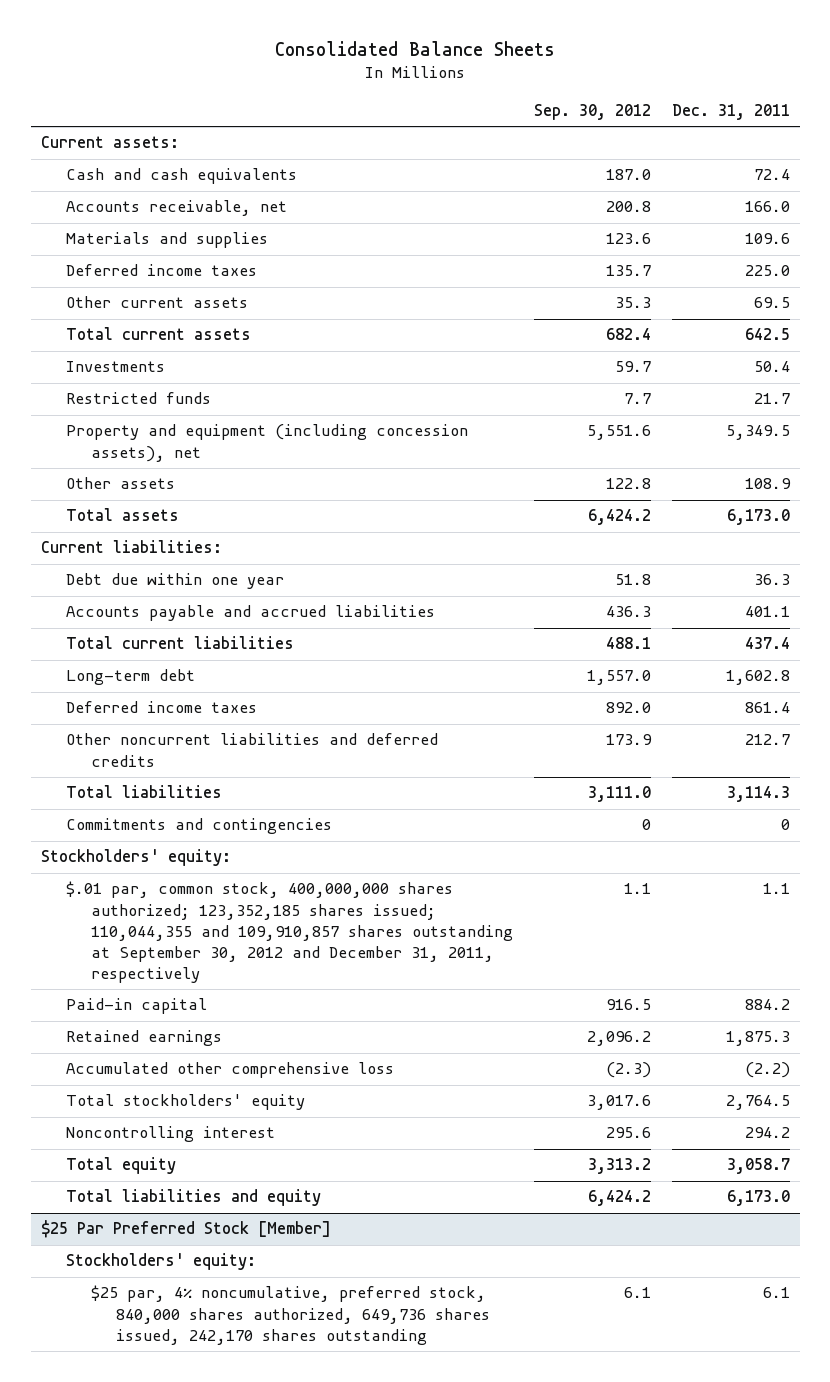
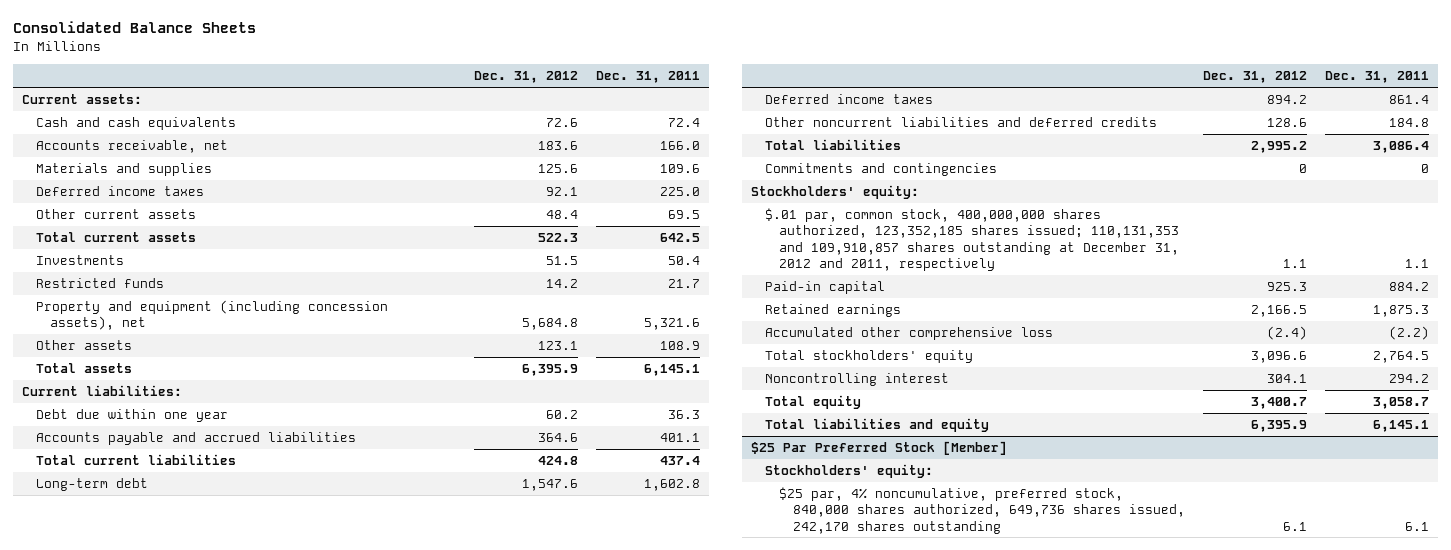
- | Sep. 30, 2012 | Dec. 31, 2011
+ | Dec. 31, 2012 | Dec. 31, 2011
- Property and equipment (including concession assets), net | 5,551.6 | 5,349.5
+ Property and equipment (including concession assets), net | 5,684.8 | 5,321.6
- Total assets | 6,424.2 | 6,173.0
+ Total assets | 6,395.9 | 6,145.1
- Other noncurrent liabilities and deferred credits | 173.9 | 212.7
- Total liabilities | 3,111.0 | 3,114.3
+ Other noncurrent liabilities and deferred credits | 128.6 | 184.8
+ Total liabilities | 2,995.2 | 3,086.4
- $.01 par, common stock, 400,000,000 shares authorized; 123,352,185 shares issued; 110,044,355 and 109,910,857 shares outstanding at September 30, 2012 and December 31, 2011, respectively | 1.1 | 1.1
+ $.01 par, common stock, 400,000,000 shares authorized, 123,352,185 shares issued; 110,131,353 and 109,910,857 shares outstanding at December 31, 2012 and 2011, respectively | 1.1 | 1.1
- Total liabilities and equity | 6,424.2 | 6,173.0
+ Total liabilities and equity | 6,395.9 | 6,145.1

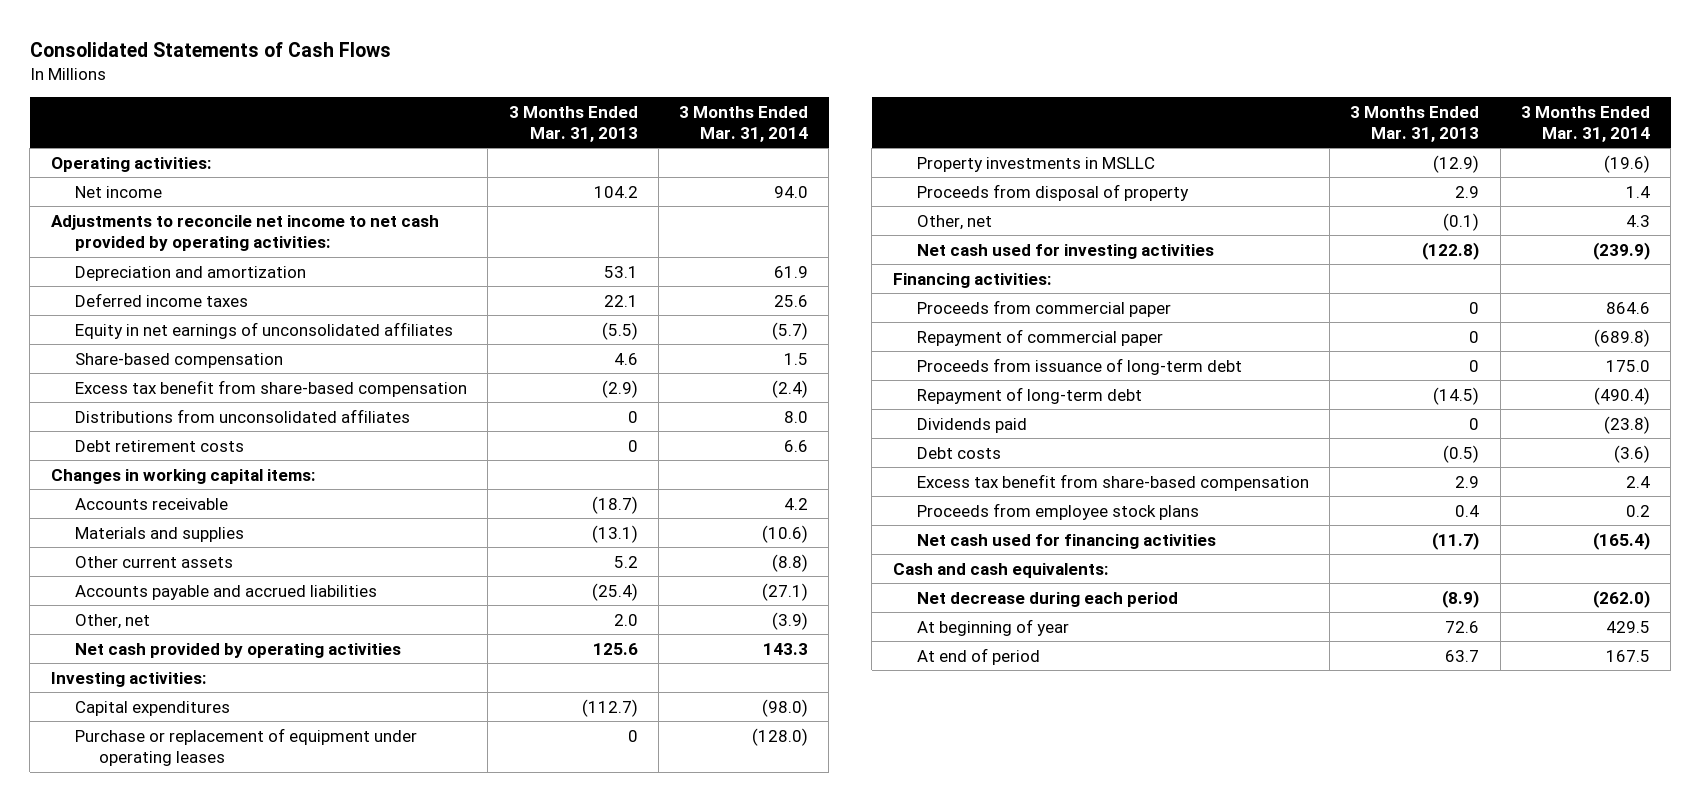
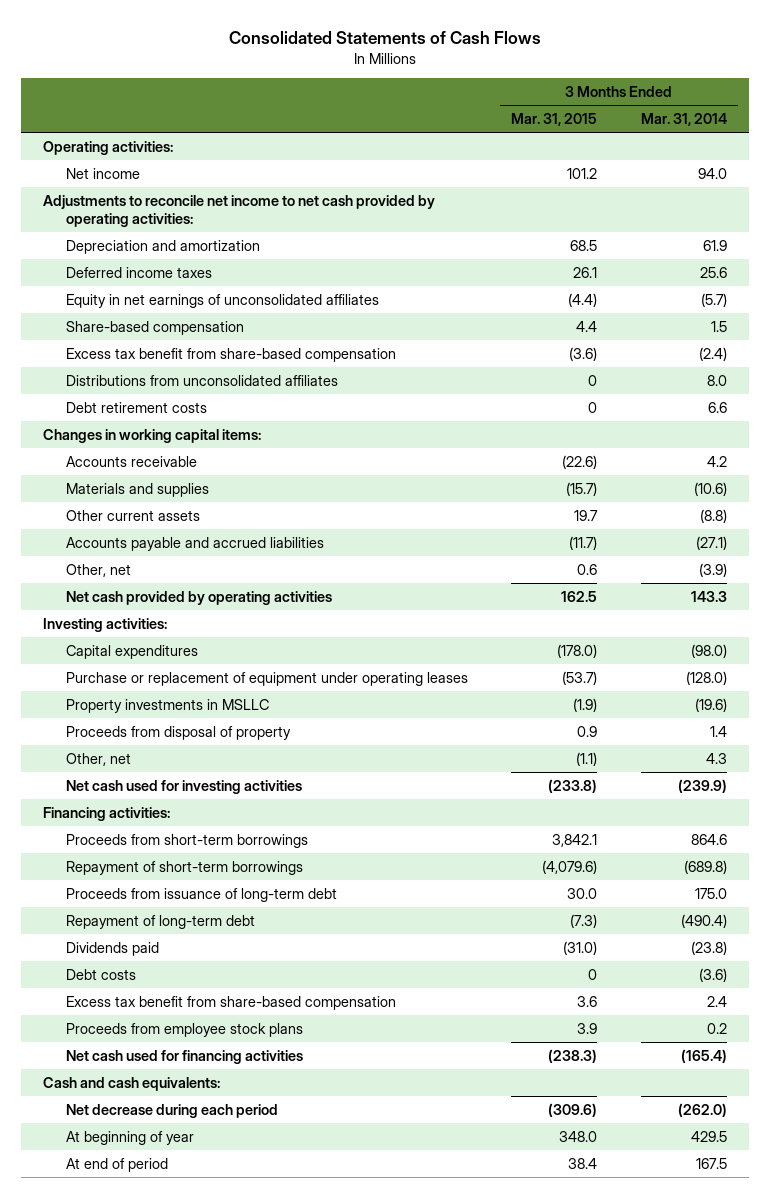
- | 3 Months Ended Mar. 31, 2013 | 3 Months Ended Mar. 31, 2014
+ | 3 Months Ended Mar. 31, 2015 | 3 Months Ended Mar. 31, 2014
- Proceeds from commercial paper | 0 | 864.6
- Repayment of commercial paper | 0 | (689.8)
+ Proceeds from short-term borrowings | 3,842.1 | 864.6
+ Repayment of short-term borrowings | (4,079.6) | (689.8)

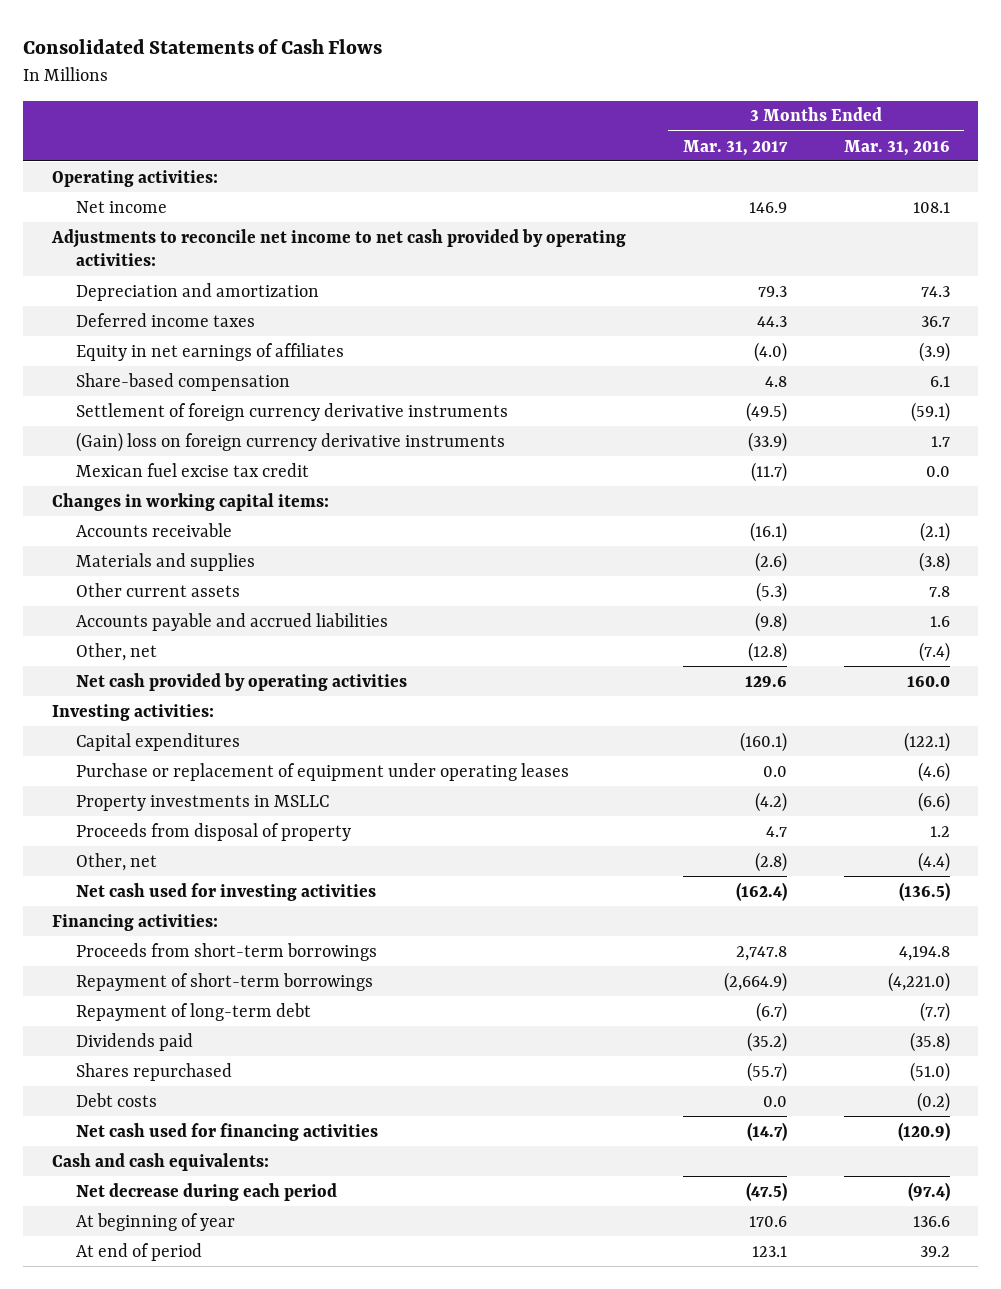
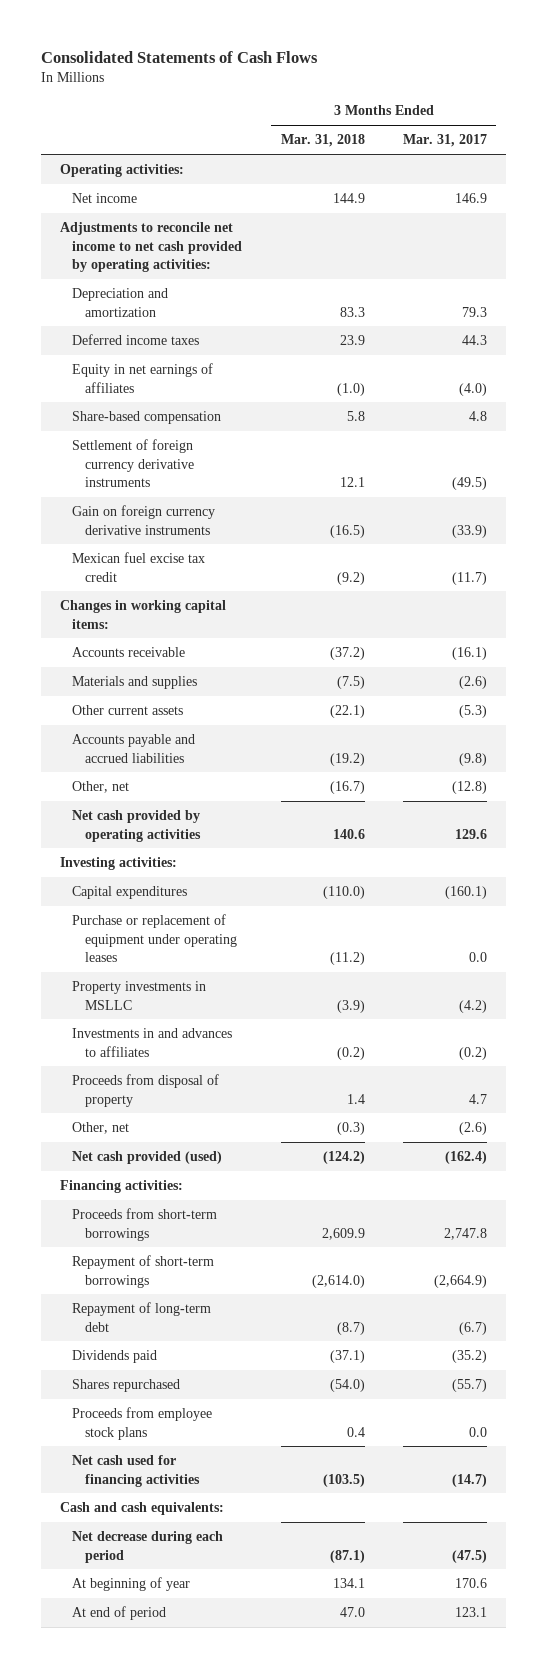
- | 3 Months Ended Mar. 31, 2017 | 3 Months Ended Mar. 31, 2016
+ | 3 Months Ended Mar. 31, 2018 | 3 Months Ended Mar. 31, 2017
- (Gain) loss on foreign currency derivative instruments | (33.9) | 1.7
+ Gain on foreign currency derivative instruments | (16.5) | (33.9)
+ Investments in and advances to affiliates | (0.2) | (0.2)
- Other, net | (2.8) | (4.4)
- Net cash used for investing activities | (162.4) | (136.5)
+ Other, net | (0.3) | (2.6)
+ Net cash provided (used) | (124.2) | (162.4)
- Debt costs | 0.0 | (0.2)
+ Proceeds from employee stock plans | 0.4 | 0.0

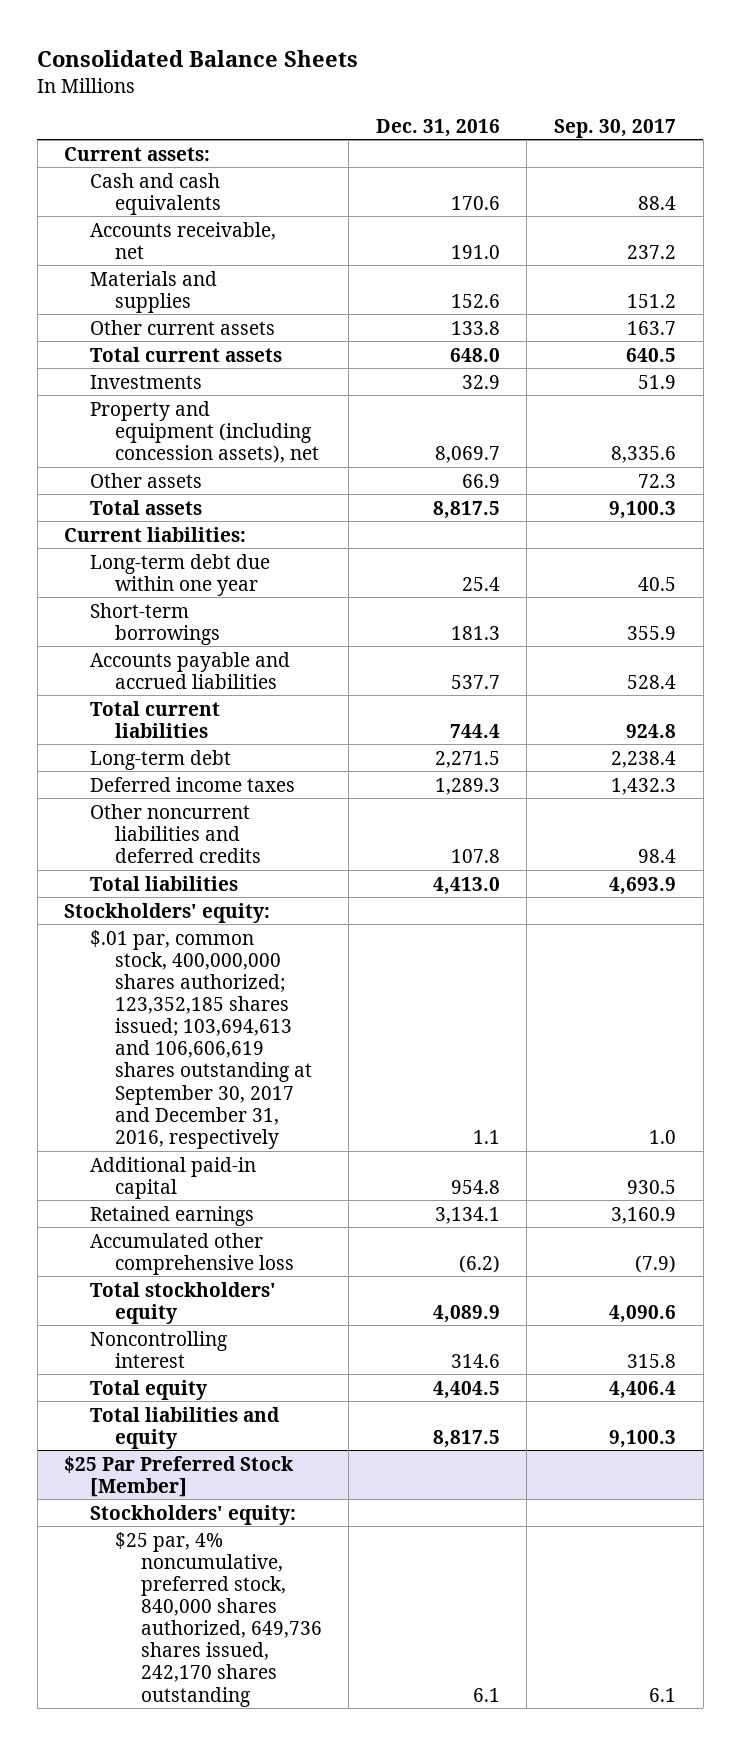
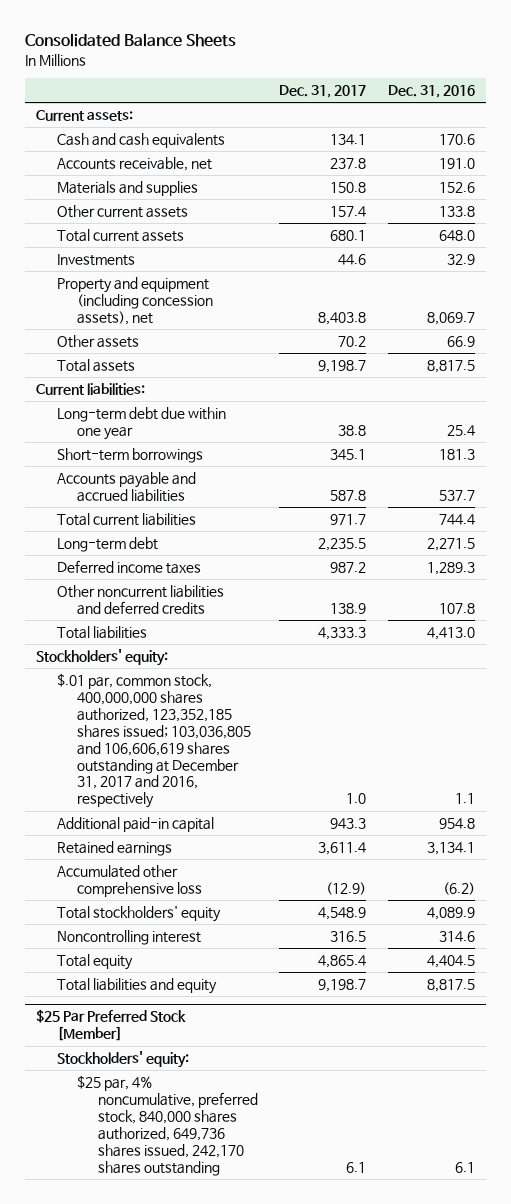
- | Dec. 31, 2016 | Sep. 30, 2017
+ | Dec. 31, 2017 | Dec. 31, 2016
- $.01 par, common stock, 400,000,000 shares authorized; 123,352,185 shares issued; 103,694,613 and 106,606,619 shares outstanding at September 30, 2017 and December 31, 2016, respectively | 1.1 | 1.0
+ $.01 par, common stock, 400,000,000 shares authorized, 123,352,185 shares issued; 103,036,805 and 106,606,619 shares outstanding at December 31, 2017 and 2016, respectively | 1.0 | 1.1

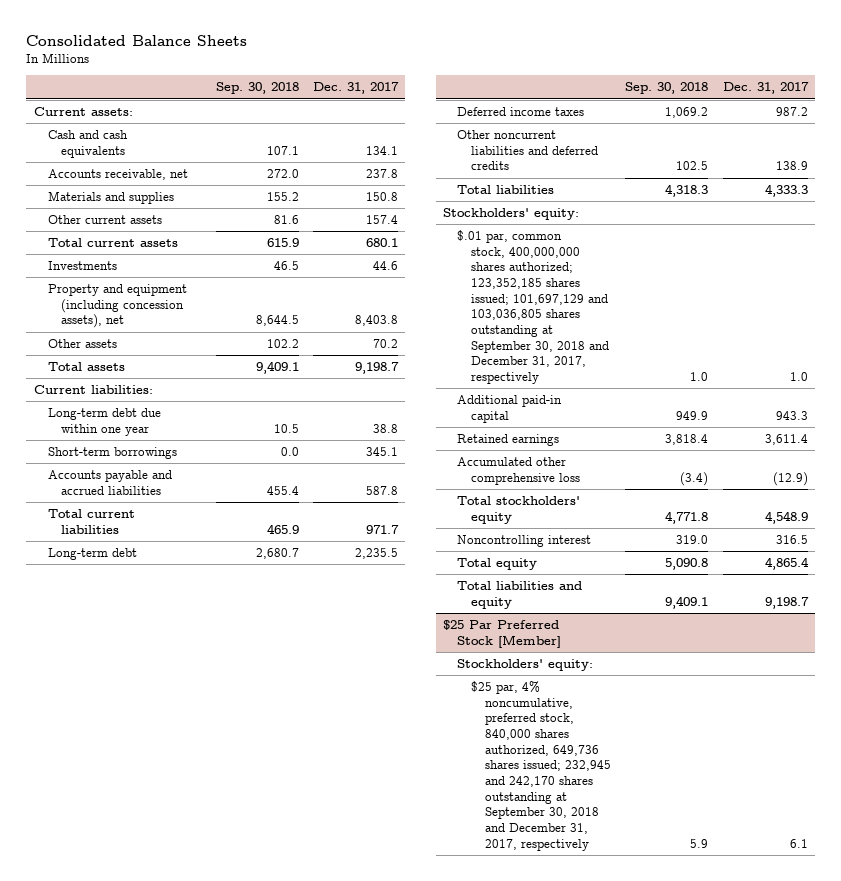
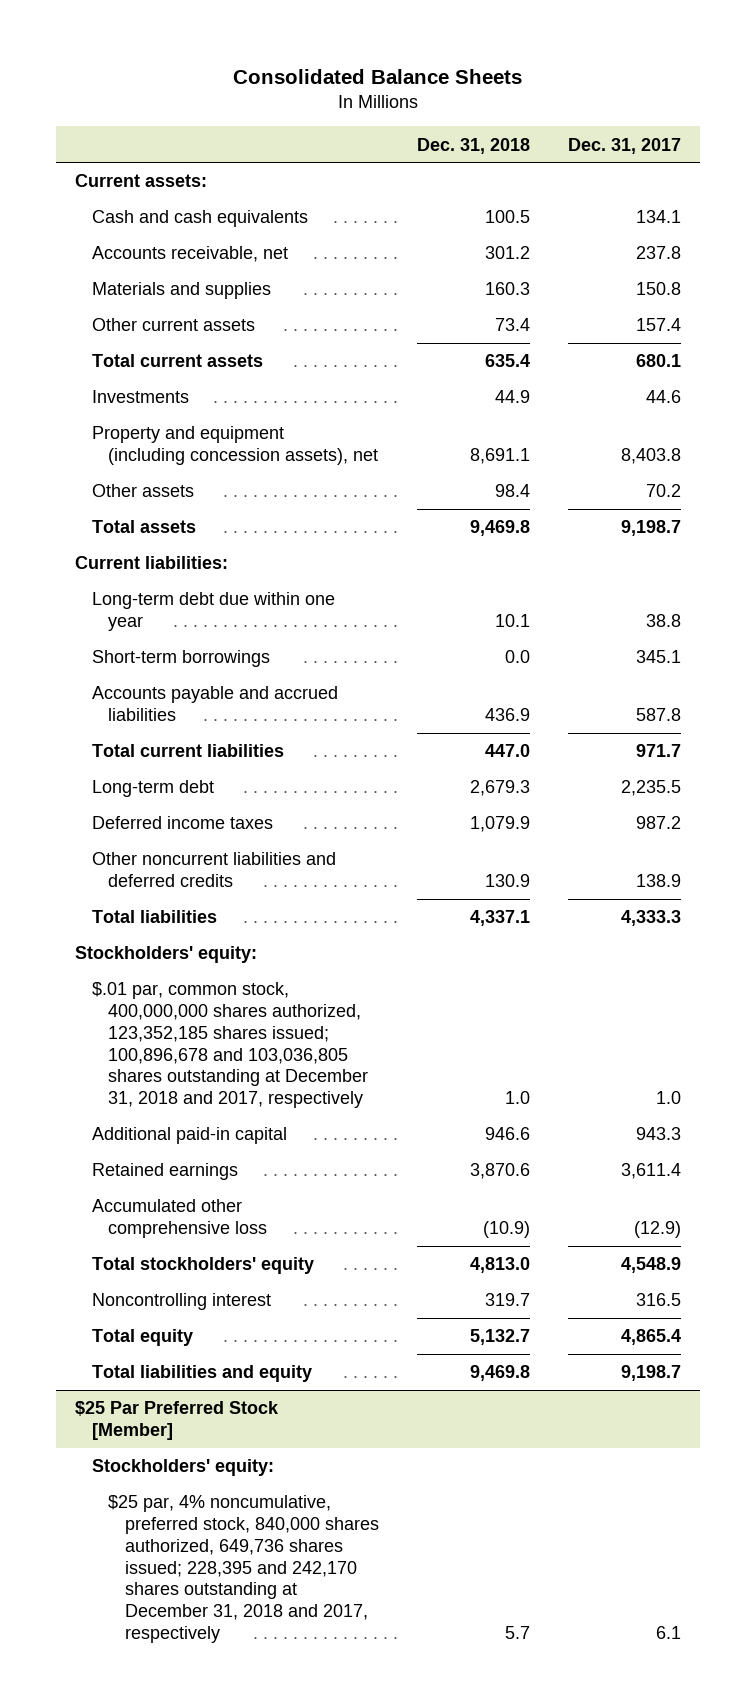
- | Sep. 30, 2018 | Dec. 31, 2017
+ | Dec. 31, 2018 | Dec. 31, 2017
- $.01 par, common stock, 400,000,000 shares authorized; 123,352,185 shares issued; 101,697,129 and 103,036,805 shares outstanding at September 30, 2018 and December 31, 2017, respectively | 1.0 | 1.0
+ $.01 par, common stock, 400,000,000 shares authorized, 123,352,185 shares issued; 100,896,678 and 103,036,805 shares outstanding at December 31, 2018 and 2017, respectively | 1.0 | 1.0
@ $25 Par Preferred Stock [Member]
- $25 par, 4% noncumulative, preferred stock, 840,000 shares authorized, 649,736 shares issued; 232,945 and 242,170 shares outstanding at September 30, 2018 and December 31, 2017, respectively | 5.9 | 6.1
+ $25 par, 4% noncumulative, preferred stock, 840,000 shares authorized, 649,736 shares issued; 228,395 and 242,170 shares outstanding at December 31, 2018 and 2017, respectively | 5.7 | 6.1

